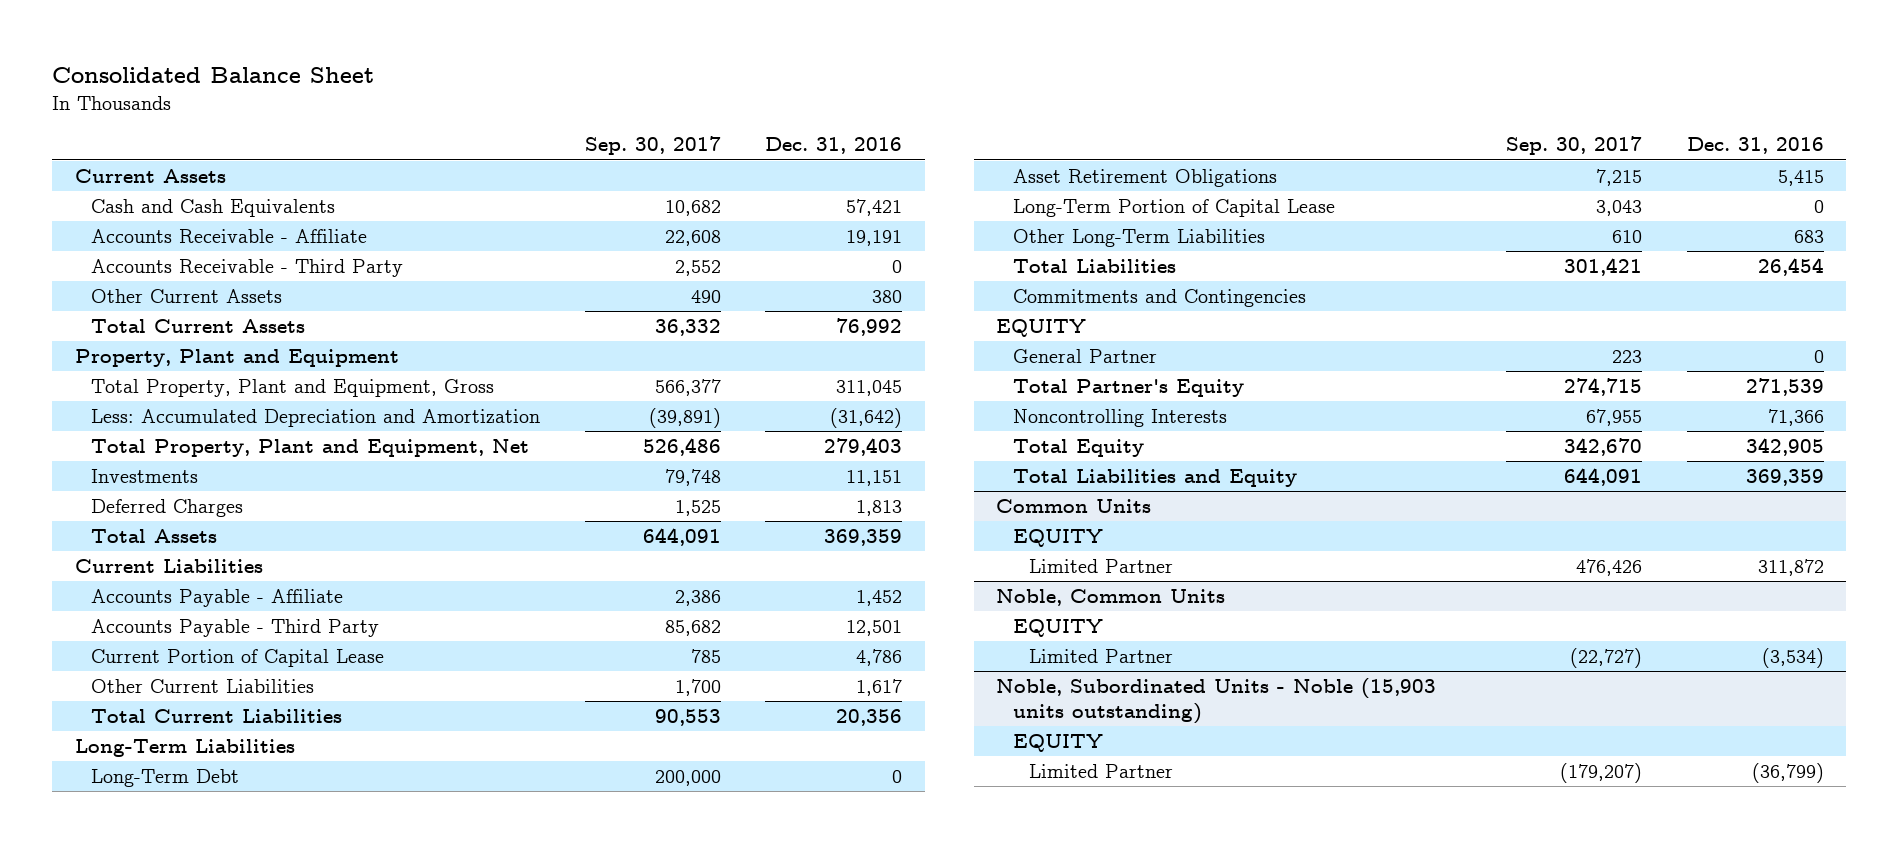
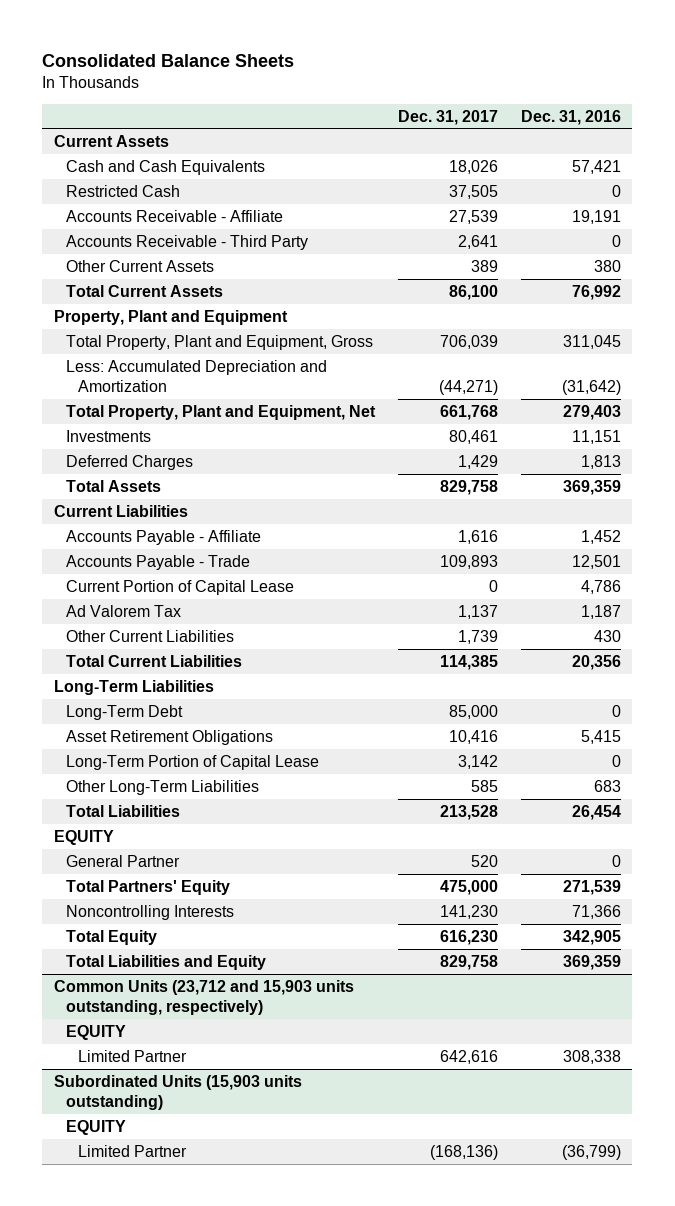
- Consolidated Balance Sheet
+ Consolidated Balance Sheets
- | Sep. 30, 2017 | Dec. 31, 2016
+ | Dec. 31, 2017 | Dec. 31, 2016
+ Restricted Cash | 37,505 | 0
- Accounts Payable - Third Party | 85,682 | 12,501
+ Accounts Payable - Trade | 109,893 | 12,501
- Other Current Liabilities | 1,700 | 1,617
+ Ad Valorem Tax | 1,137 | 1,187
+ Other Current Liabilities | 1,739 | 430
- Commitments and Contingencies
- Total Partner's Equity | 274,715 | 271,539
+ Total Partners' Equity | 475,000 | 271,539
- Common Units
- EQUITY
- Limited Partner | 476,426 | 311,872
- Noble, Common Units
+ Common Units (23,712 and 15,903 units outstanding, respectively)
- Limited Partner | (22,727) | (3,534)
- Noble, Subordinated Units - Noble (15,903 units outstanding)
+ Limited Partner | 642,616 | 308,338
+ Subordinated Units (15,903 units outstanding)

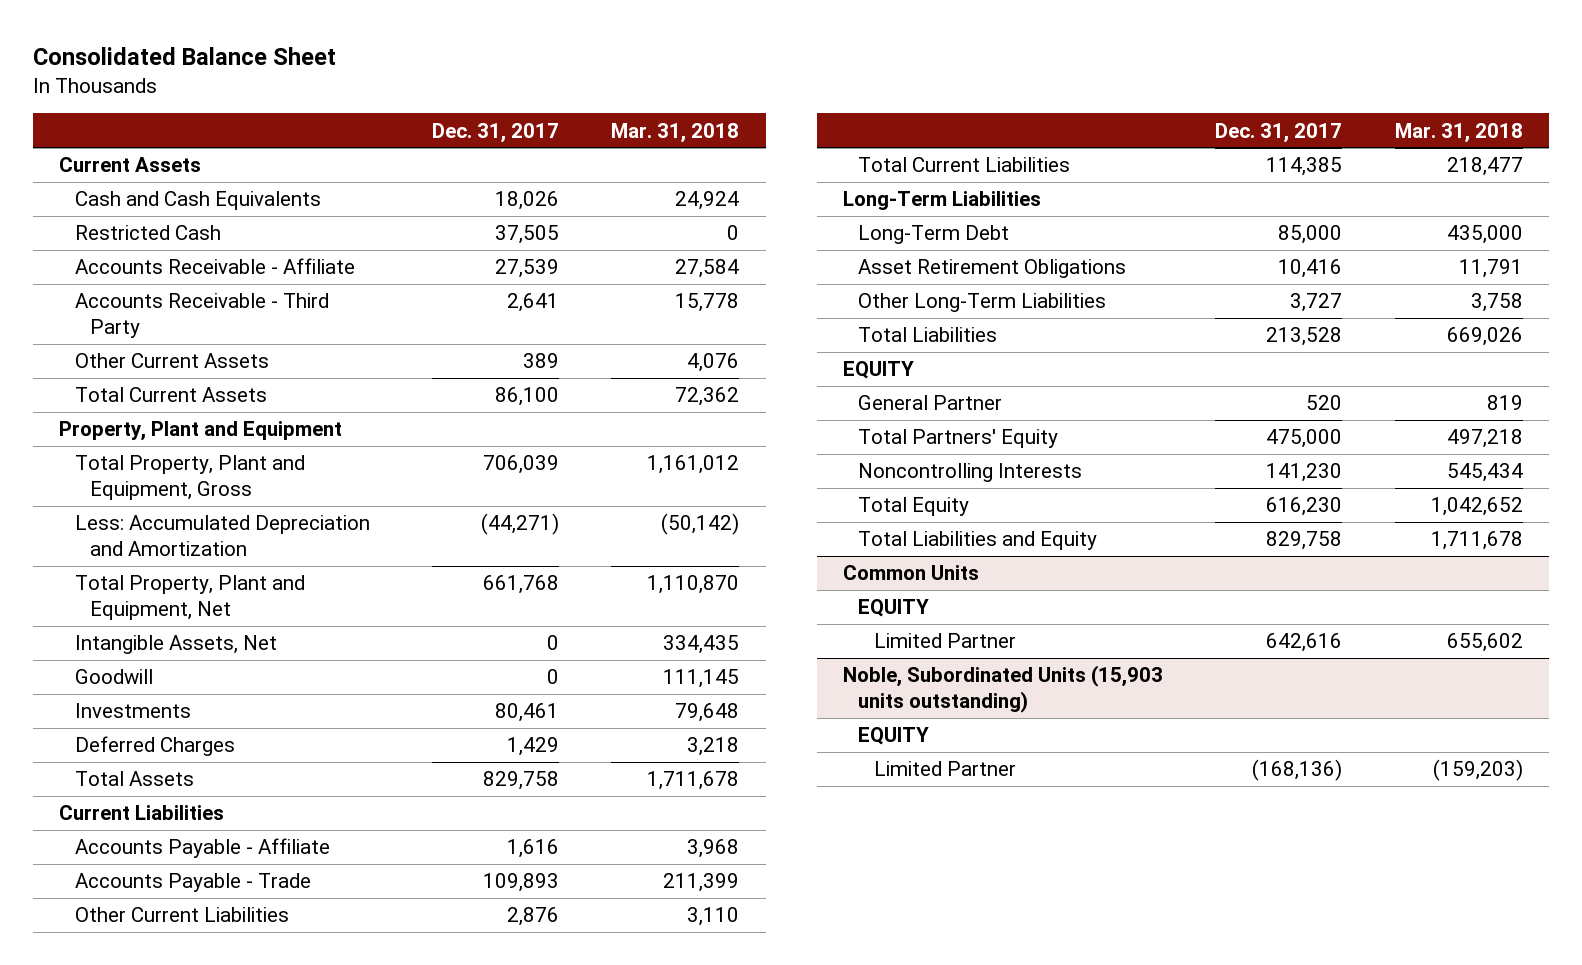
- Consolidated Balance Sheets
+ Consolidated Balance Sheet
- | Dec. 31, 2017 | Dec. 31, 2016
+ | Dec. 31, 2017 | Mar. 31, 2018
+ Intangible Assets, Net | 0 | 334,435
+ Goodwill | 0 | 111,145
- Current Portion of Capital Lease | 0 | 4,786
- Ad Valorem Tax | 1,137 | 1,187
- Other Current Liabilities | 1,739 | 430
+ Other Current Liabilities | 2,876 | 3,110
- Long-Term Portion of Capital Lease | 3,142 | 0
- Other Long-Term Liabilities | 585 | 683
+ Other Long-Term Liabilities | 3,727 | 3,758
- Common Units (23,712 and 15,903 units outstanding, respectively)
+ Common Units
- Subordinated Units (15,903 units outstanding)
+ Noble, Subordinated Units (15,903 units outstanding)

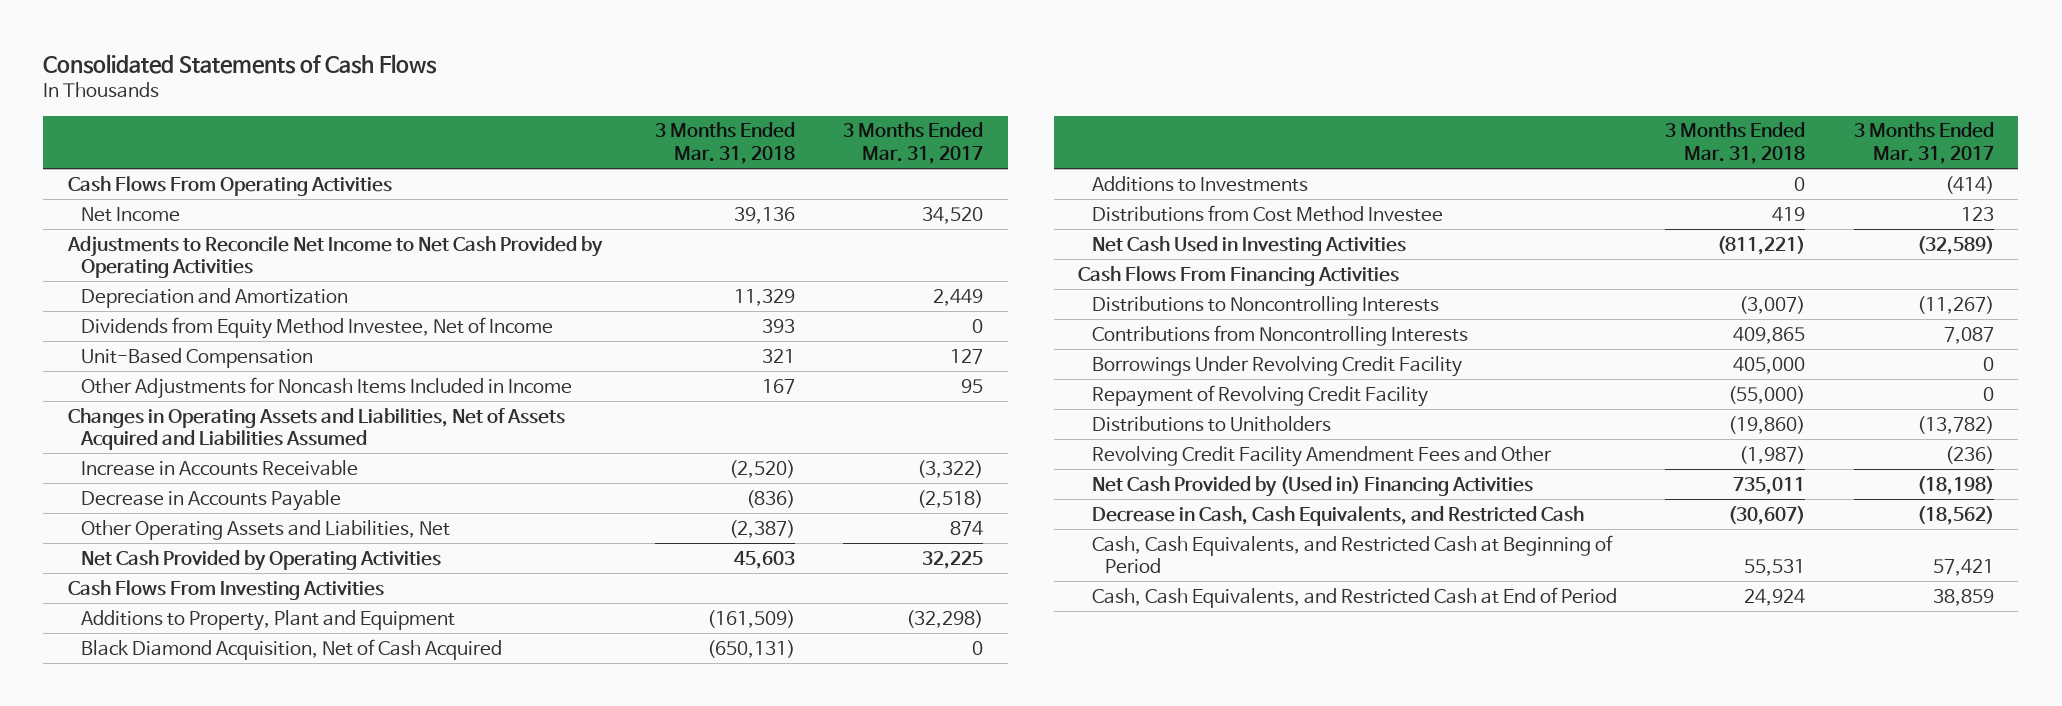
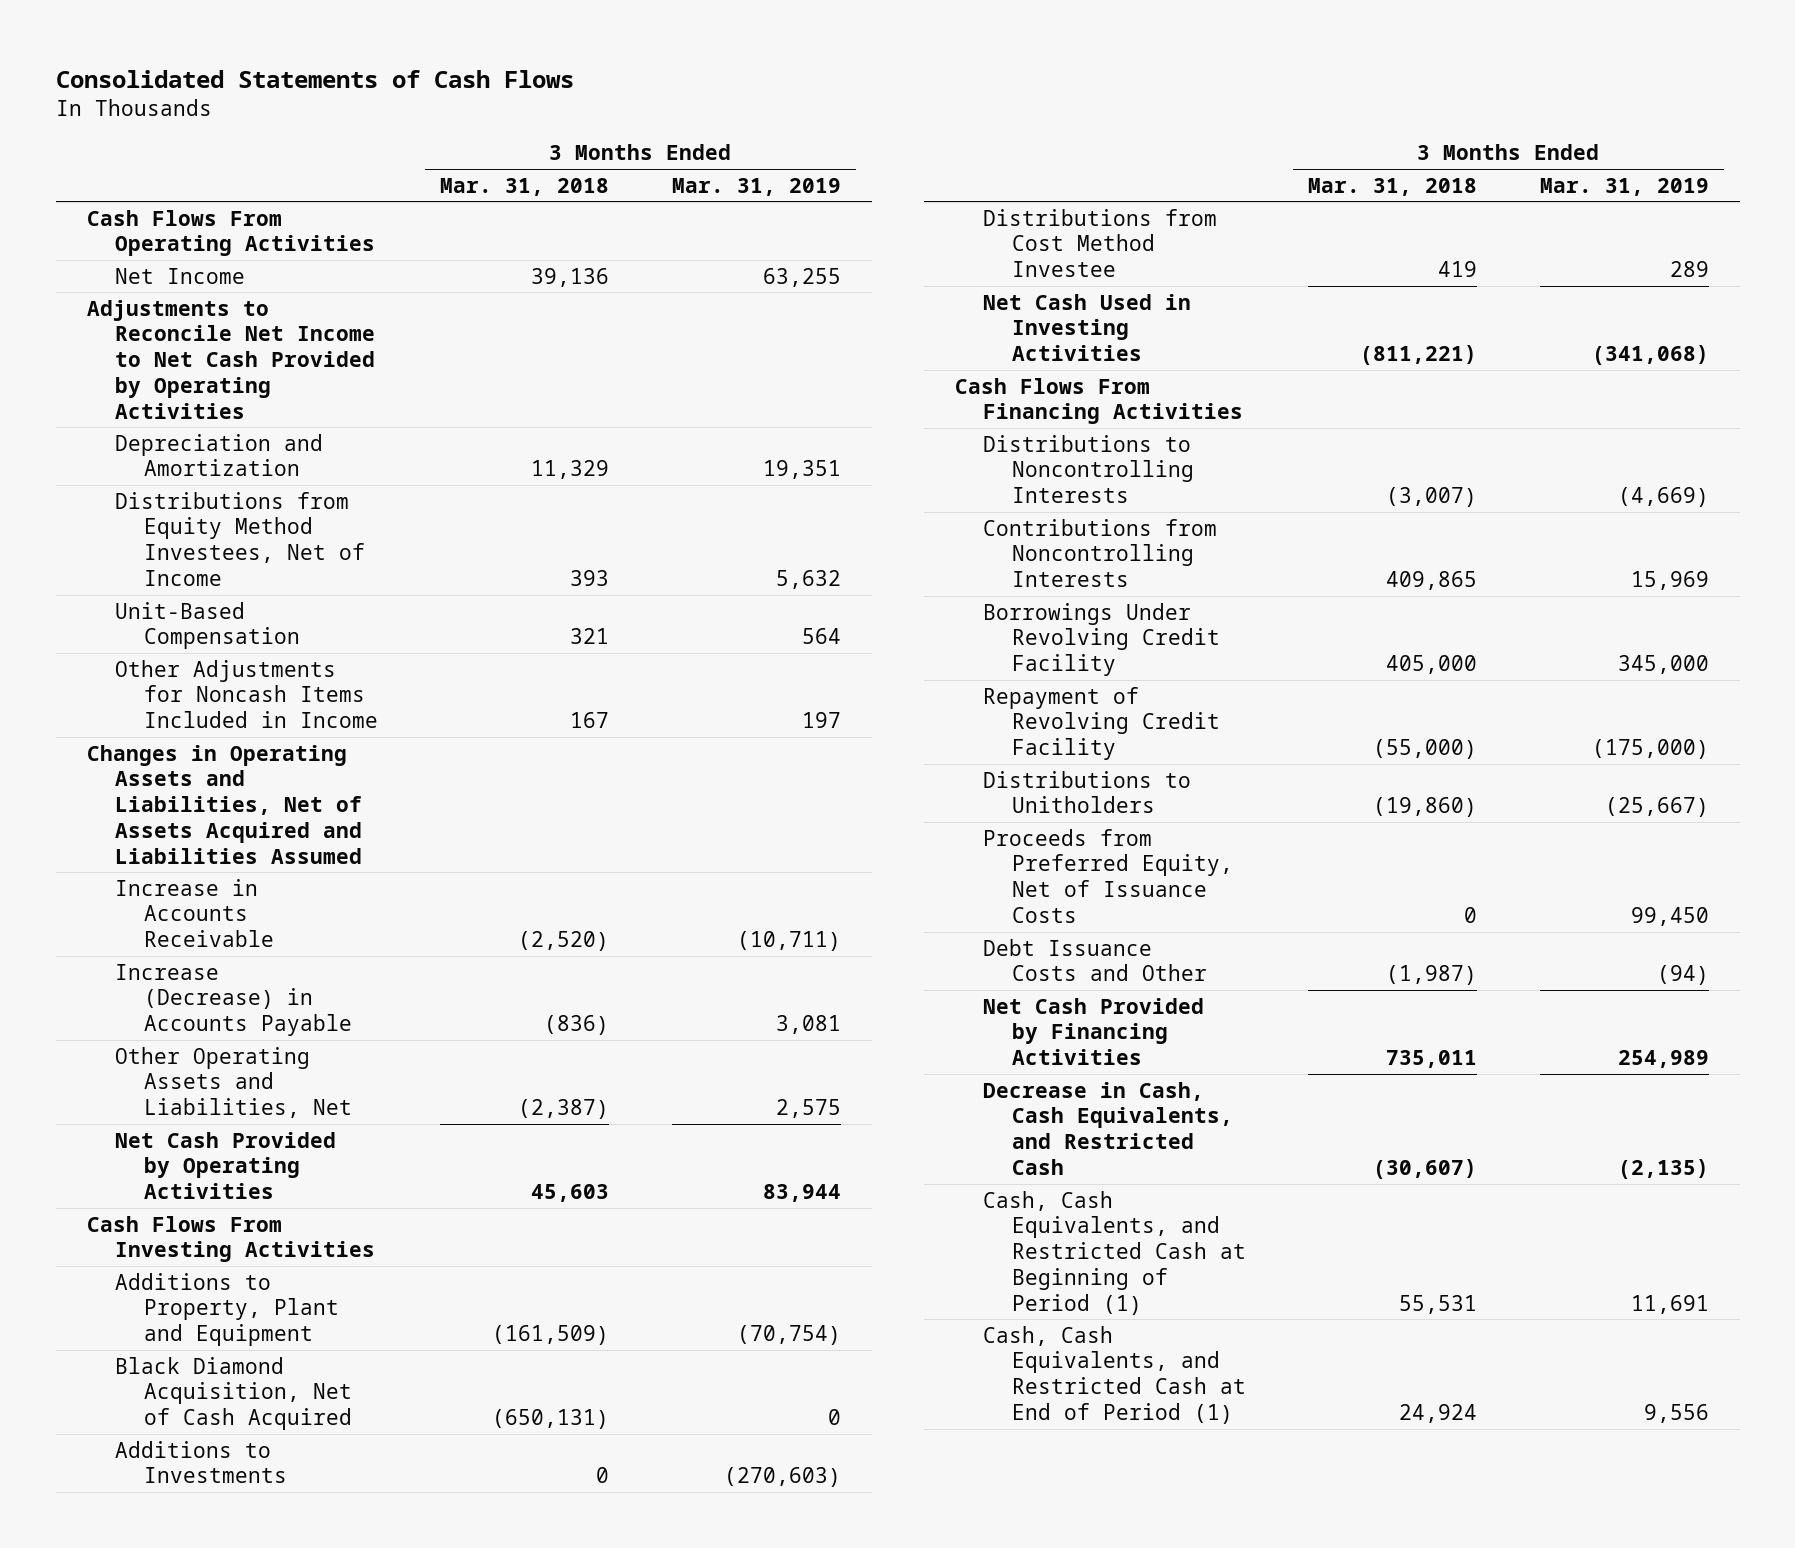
- | 3 Months Ended Mar. 31, 2018 | 3 Months Ended Mar. 31, 2017
+ | 3 Months Ended Mar. 31, 2018 | 3 Months Ended Mar. 31, 2019
- Dividends from Equity Method Investee, Net of Income | 393 | 0
+ Distributions from Equity Method Investees, Net of Income | 393 | 5,632
- Decrease in Accounts Payable | (836) | (2,518)
+ Increase (Decrease) in Accounts Payable | (836) | 3,081
- Revolving Credit Facility Amendment Fees and Other | (1,987) | (236)
- Net Cash Provided by (Used in) Financing Activities | 735,011 | (18,198)
+ Proceeds from Preferred Equity, Net of Issuance Costs | 0 | 99,450
+ Debt Issuance Costs and Other | (1,987) | (94)
+ Net Cash Provided by Financing Activities | 735,011 | 254,989
- Cash, Cash Equivalents, and Restricted Cash at Beginning of Period | 55,531 | 57,421
- Cash, Cash Equivalents, and Restricted Cash at End of Period | 24,924 | 38,859
+ Cash, Cash Equivalents, and Restricted Cash at Beginning of Period (1) | 55,531 | 11,691
+ Cash, Cash Equivalents, and Restricted Cash at End of Period (1) | 24,924 | 9,556

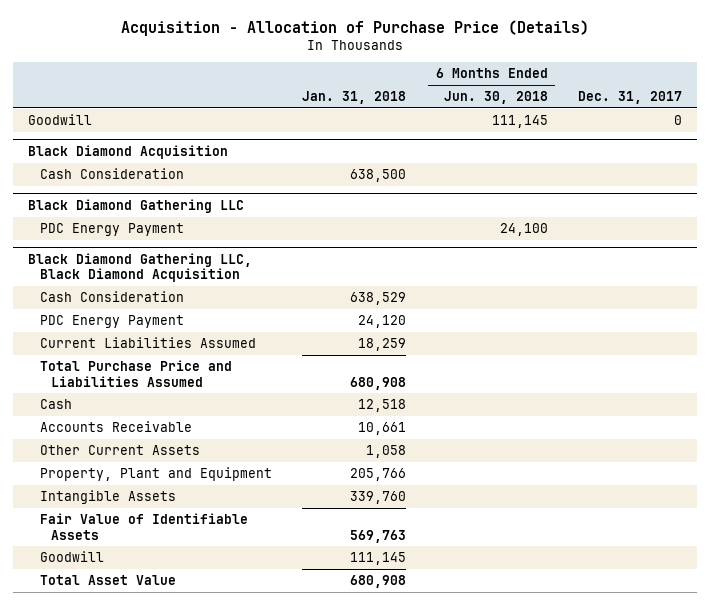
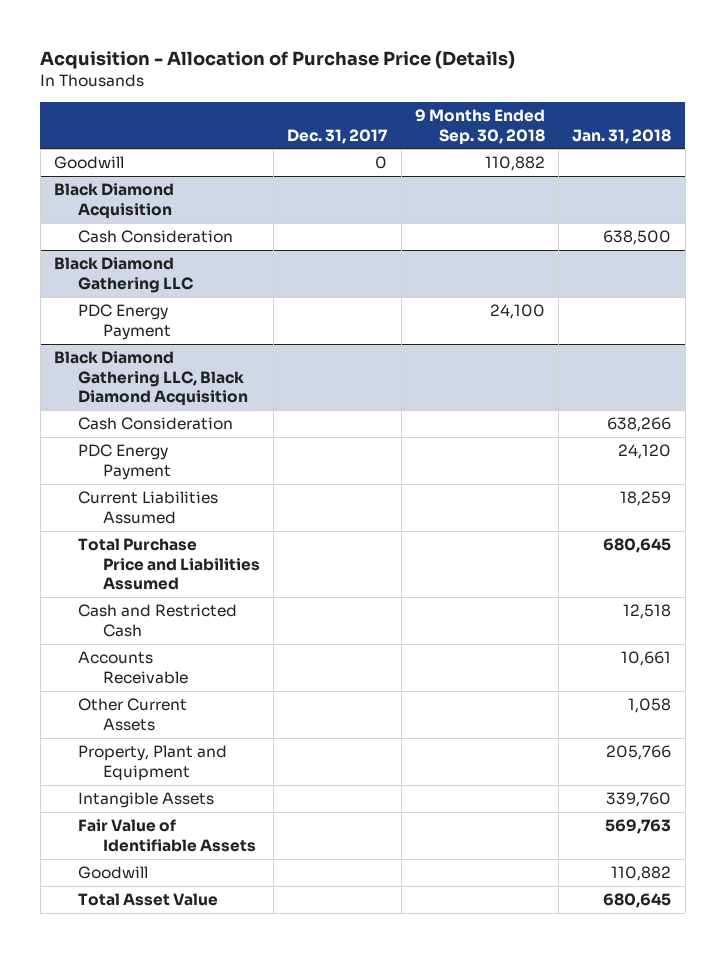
- | Jan. 31, 2018 | 6 Months Ended Jun. 30, 2018 | Dec. 31, 2017
+ | Dec. 31, 2017 | 9 Months Ended Sep. 30, 2018 | Jan. 31, 2018
@ Black Diamond Gathering LLC, Black Diamond Acquisition
- Cash Consideration | 638,529 | |
+ Cash Consideration | | | 638,266
- Total Purchase Price and Liabilities Assumed | 680,908 | |
- Cash | 12,518 | |
+ Total Purchase Price and Liabilities Assumed | | | 680,645
+ Cash and Restricted Cash | | | 12,518
- Goodwill | 111,145 | |
- Total Asset Value | 680,908 | |
+ Goodwill | | | 110,882
+ Total Asset Value | | | 680,645

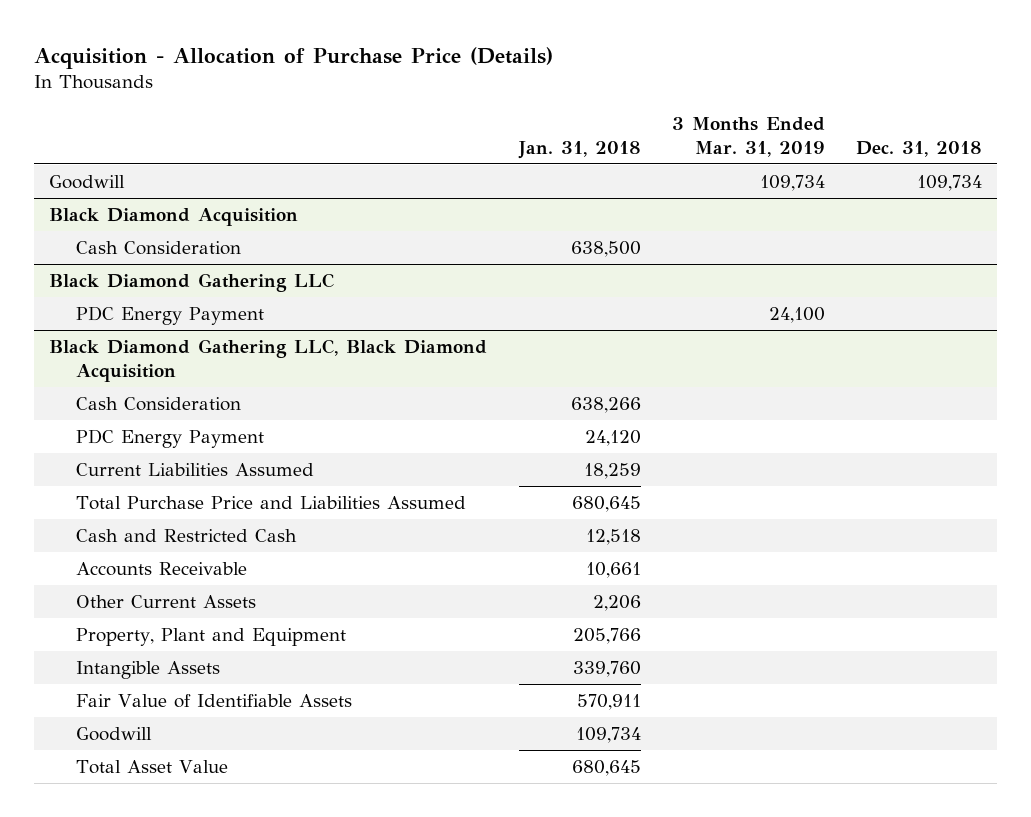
- | Dec. 31, 2017 | 9 Months Ended Sep. 30, 2018 | Jan. 31, 2018
+ | Jan. 31, 2018 | 3 Months Ended Mar. 31, 2019 | Dec. 31, 2018
@ Black Diamond Gathering LLC, Black Diamond Acquisition
- Other Current Assets | | | 1,058
+ Other Current Assets | 2,206 | |
- Fair Value of Identifiable Assets | | | 569,763
- Goodwill | | | 110,882
+ Fair Value of Identifiable Assets | 570,911 | |
+ Goodwill | 109,734 | |

